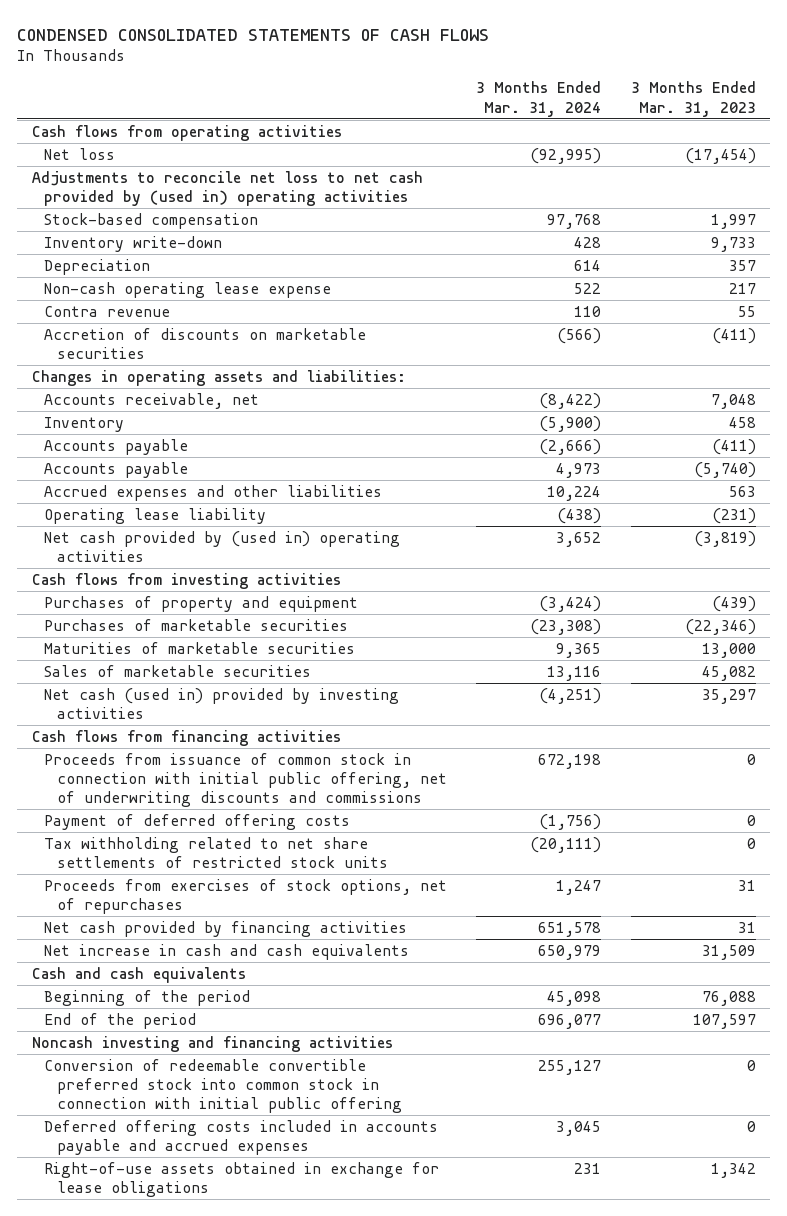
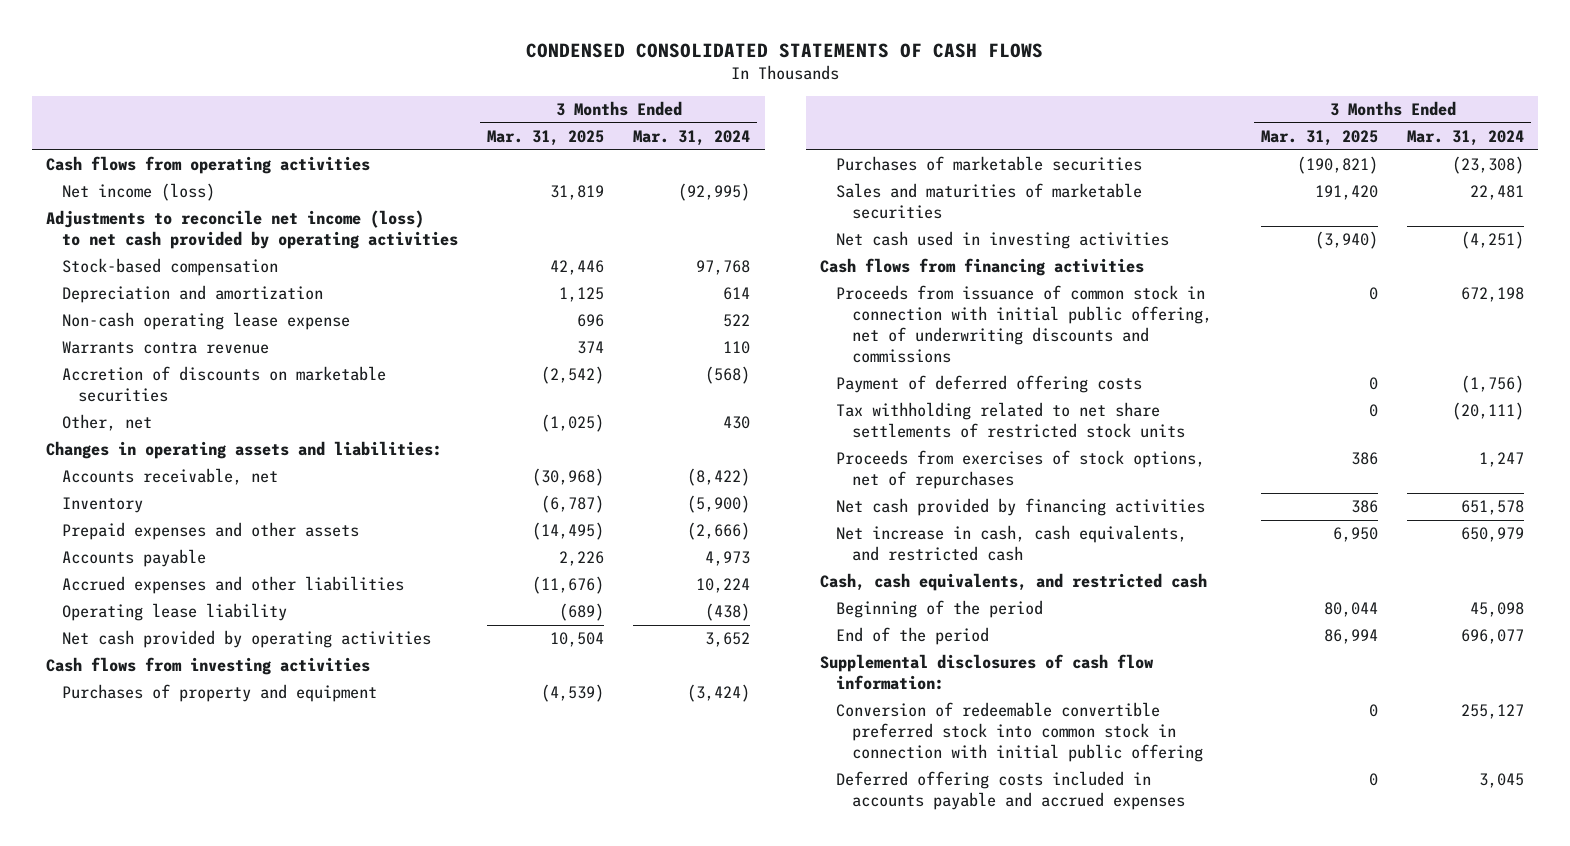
- | 3 Months Ended Mar. 31, 2024 | 3 Months Ended Mar. 31, 2023
+ | 3 Months Ended Mar. 31, 2025 | 3 Months Ended Mar. 31, 2024
- Net loss | (92,995) | (17,454)
- Adjustments to reconcile net loss to net cash provided by (used in) operating activities
+ Net income (loss) | 31,819 | (92,995)
+ Adjustments to reconcile net income (loss) to net cash provided by operating activities
- Inventory write-down | 428 | 9,733
- Depreciation | 614 | 357
+ Depreciation and amortization | 1,125 | 614
- Contra revenue | 110 | 55
- Accretion of discounts on marketable securities | (566) | (411)
+ Warrants contra revenue | 374 | 110
+ Accretion of discounts on marketable securities | (2,542) | (568)
+ Other, net | (1,025) | 430
- Accounts payable | (2,666) | (411)
+ Prepaid expenses and other assets | (14,495) | (2,666)
- Net cash provided by (used in) operating activities | 3,652 | (3,819)
+ Net cash provided by operating activities | 10,504 | 3,652
- Maturities of marketable securities | 9,365 | 13,000
- Sales of marketable securities | 13,116 | 45,082
- Net cash (used in) provided by investing activities | (4,251) | 35,297
+ Sales and maturities of marketable securities | 191,420 | 22,481
+ Net cash used in investing activities | (3,940) | (4,251)
- Net increase in cash and cash equivalents | 650,979 | 31,509
- Cash and cash equivalents
+ Net increase in cash, cash equivalents, and restricted cash | 6,950 | 650,979
+ Cash, cash equivalents, and restricted cash
- Noncash investing and financing activities
+ Supplemental disclosures of cash flow information:
- Right-of-use assets obtained in exchange for lease obligations | 231 | 1,342

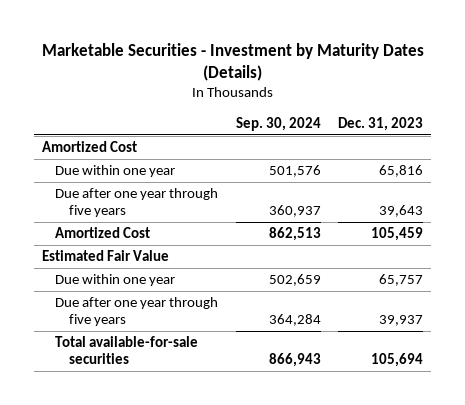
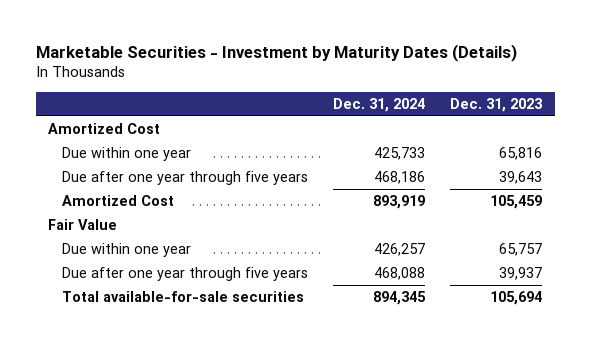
- | Sep. 30, 2024 | Dec. 31, 2023
+ | Dec. 31, 2024 | Dec. 31, 2023
- Estimated Fair Value
+ Fair Value

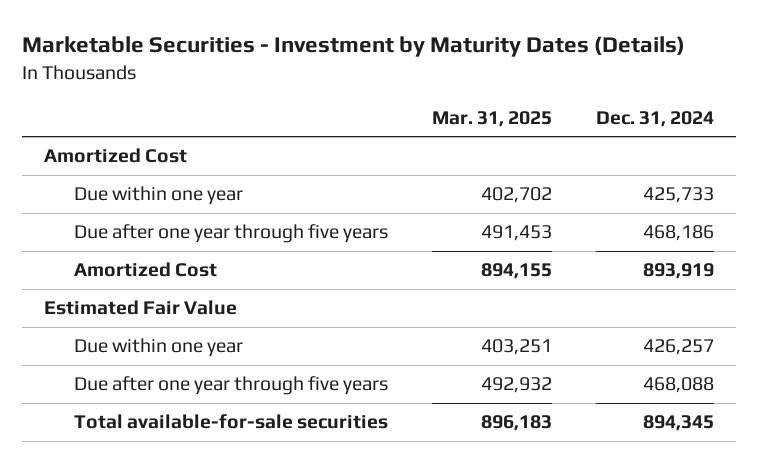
- | Dec. 31, 2024 | Dec. 31, 2023
+ | Mar. 31, 2025 | Dec. 31, 2024
- Fair Value
+ Estimated Fair Value

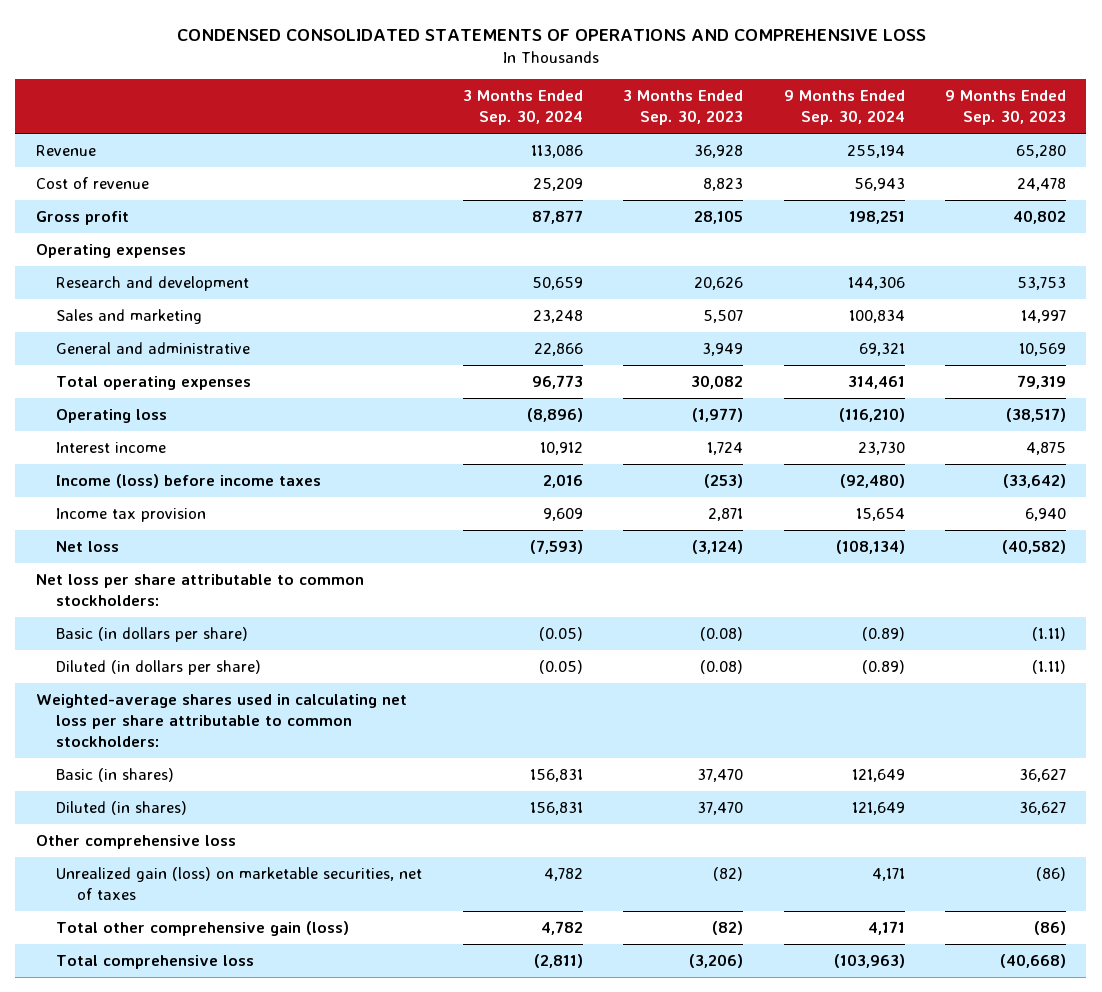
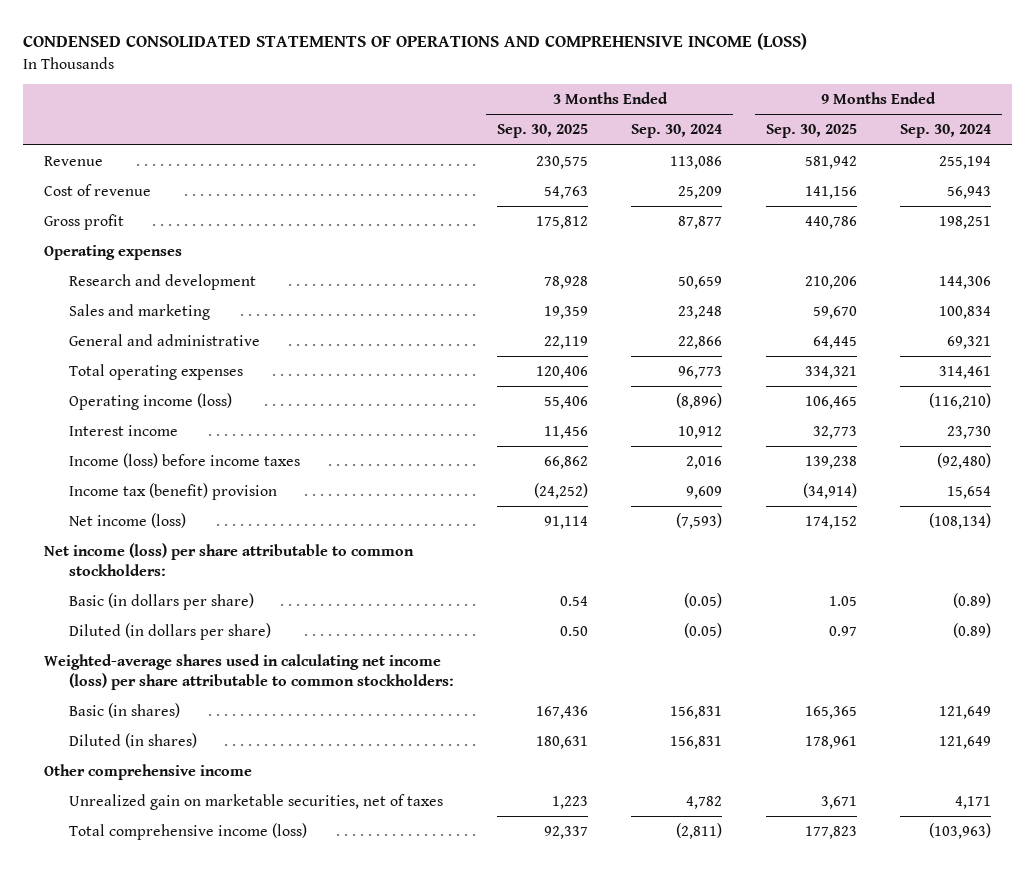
- CONDENSED CONSOLIDATED STATEMENTS OF OPERATIONS AND COMPREHENSIVE LOSS
+ CONDENSED CONSOLIDATED STATEMENTS OF OPERATIONS AND COMPREHENSIVE INCOME (LOSS)
- | 3 Months Ended Sep. 30, 2024 | 3 Months Ended Sep. 30, 2023 | 9 Months Ended Sep. 30, 2024 | 9 Months Ended Sep. 30, 2023
+ | 3 Months Ended Sep. 30, 2025 | 3 Months Ended Sep. 30, 2024 | 9 Months Ended Sep. 30, 2025 | 9 Months Ended Sep. 30, 2024
- Operating loss | (8,896) | (1,977) | (116,210) | (38,517)
+ Operating income (loss) | 55,406 | (8,896) | 106,465 | (116,210)
- Income tax provision | 9,609 | 2,871 | 15,654 | 6,940
- Net loss | (7,593) | (3,124) | (108,134) | (40,582)
- Net loss per share attributable to common stockholders:
+ Income tax (benefit) provision | (24,252) | 9,609 | (34,914) | 15,654
+ Net income (loss) | 91,114 | (7,593) | 174,152 | (108,134)
+ Net income (loss) per share attributable to common stockholders:
- Weighted-average shares used in calculating net loss per share attributable to common stockholders:
+ Weighted-average shares used in calculating net income (loss) per share attributable to common stockholders:
- Other comprehensive loss
- Unrealized gain (loss) on marketable securities, net of taxes | 4,782 | (82) | 4,171 | (86)
- Total other comprehensive gain (loss) | 4,782 | (82) | 4,171 | (86)
- Total comprehensive loss | (2,811) | (3,206) | (103,963) | (40,668)
+ Other comprehensive income
+ Unrealized gain on marketable securities, net of taxes | 1,223 | 4,782 | 3,671 | 4,171
+ Total comprehensive income (loss) | 92,337 | (2,811) | 177,823 | (103,963)

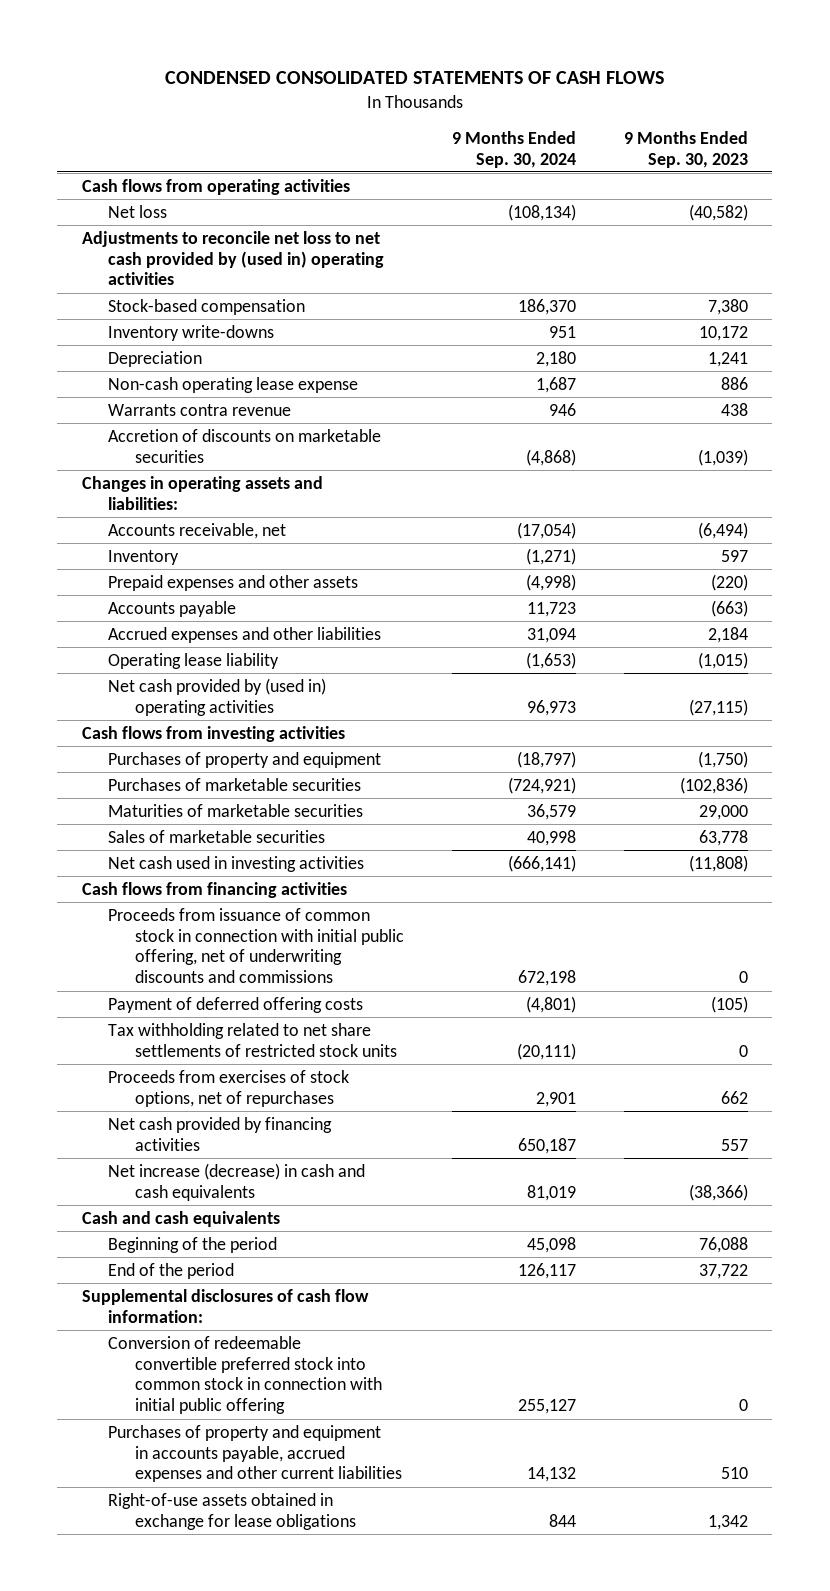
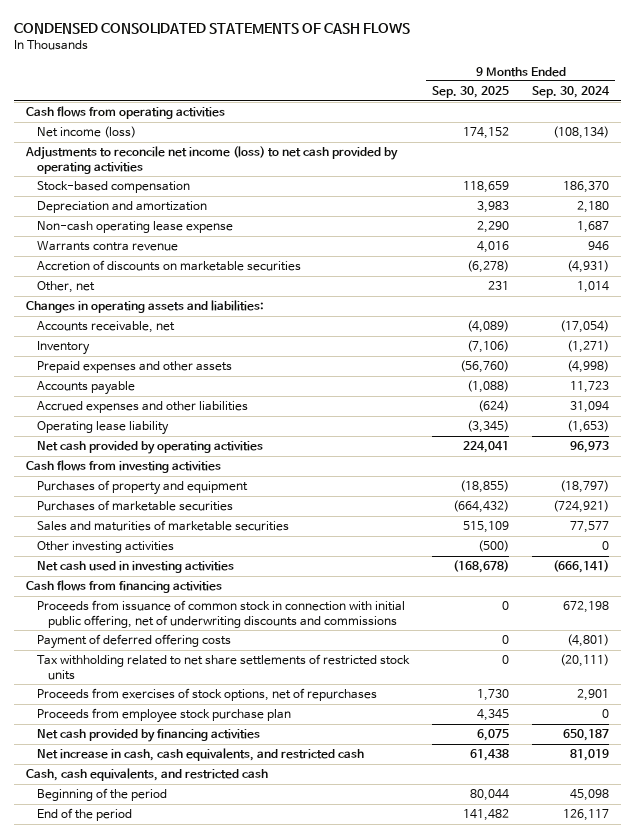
- | 9 Months Ended Sep. 30, 2024 | 9 Months Ended Sep. 30, 2023
+ | 9 Months Ended Sep. 30, 2025 | 9 Months Ended Sep. 30, 2024
- Net loss | (108,134) | (40,582)
- Adjustments to reconcile net loss to net cash provided by (used in) operating activities
+ Net income (loss) | 174,152 | (108,134)
+ Adjustments to reconcile net income (loss) to net cash provided by operating activities
- Inventory write-downs | 951 | 10,172
- Depreciation | 2,180 | 1,241
+ Depreciation and amortization | 3,983 | 2,180
- Accretion of discounts on marketable securities | (4,868) | (1,039)
+ Accretion of discounts on marketable securities | (6,278) | (4,931)
+ Other, net | 231 | 1,014
- Net cash provided by (used in) operating activities | 96,973 | (27,115)
+ Net cash provided by operating activities | 224,041 | 96,973
- Maturities of marketable securities | 36,579 | 29,000
- Sales of marketable securities | 40,998 | 63,778
+ Sales and maturities of marketable securities | 515,109 | 77,577
+ Other investing activities | (500) | 0
+ Proceeds from employee stock purchase plan | 4,345 | 0
- Net increase (decrease) in cash and cash equivalents | 81,019 | (38,366)
- Cash and cash equivalents
+ Net increase in cash, cash equivalents, and restricted cash | 61,438 | 81,019
+ Cash, cash equivalents, and restricted cash
- Supplemental disclosures of cash flow information:
- Conversion of redeemable convertible preferred stock into common stock in connection with initial public offering | 255,127 | 0
- Purchases of property and equipment in accounts payable, accrued expenses and other current liabilities | 14,132 | 510
- Right-of-use assets obtained in exchange for lease obligations | 844 | 1,342

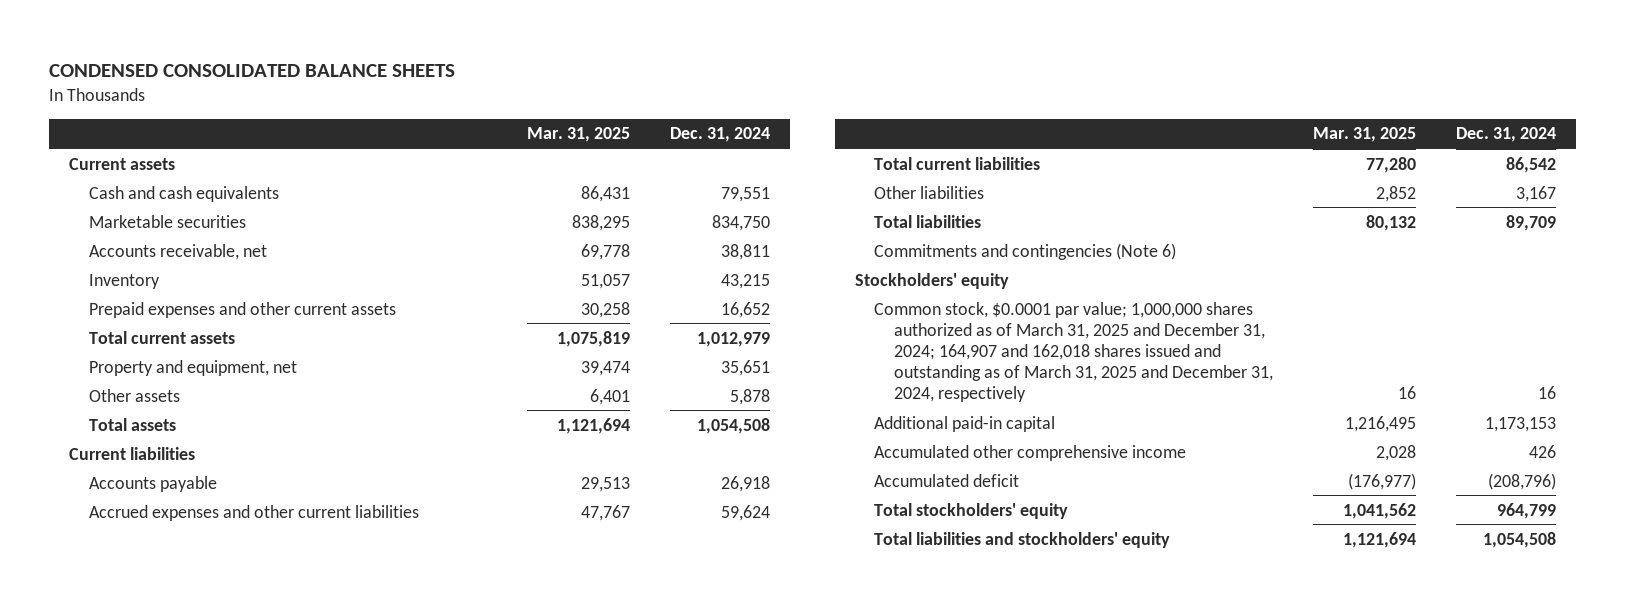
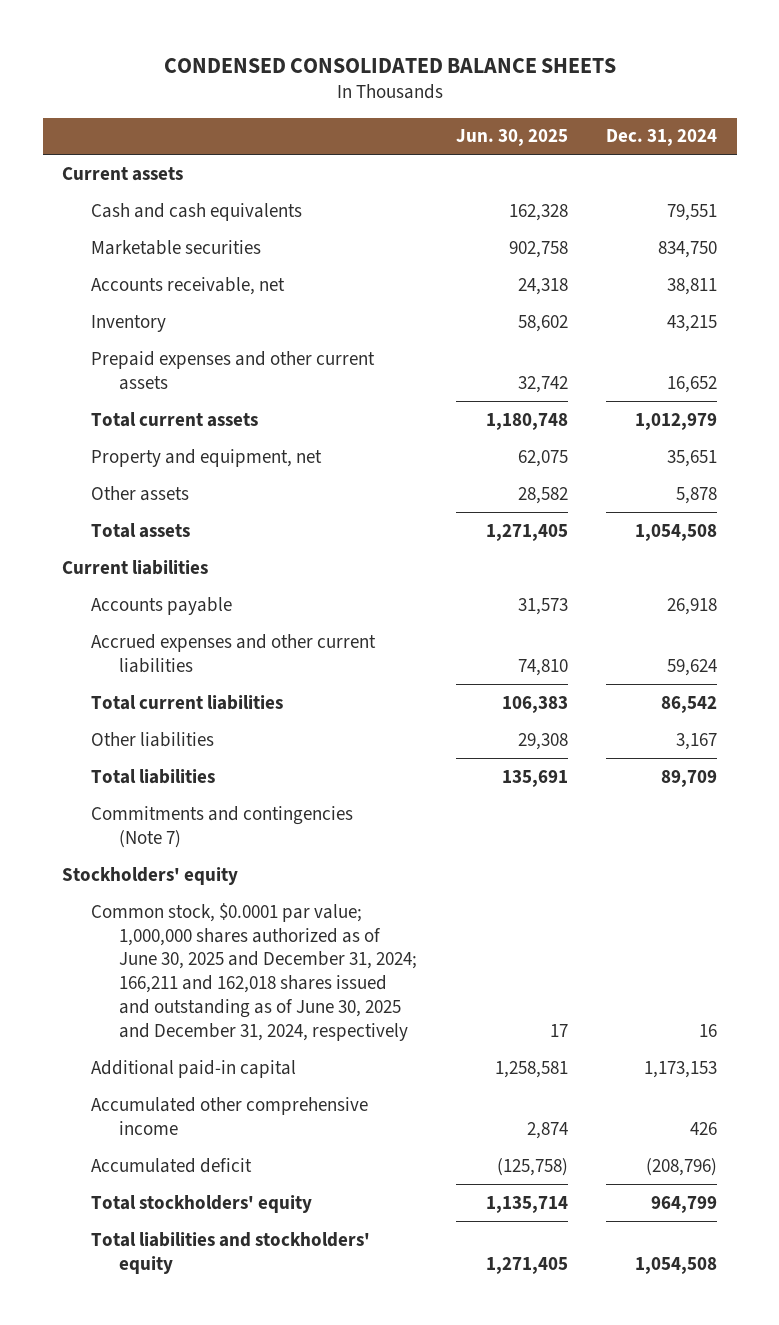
- | Mar. 31, 2025 | Dec. 31, 2024
+ | Jun. 30, 2025 | Dec. 31, 2024
- Commitments and contingencies (Note 6)
+ Commitments and contingencies (Note 7)
- Common stock, $0.0001 par value; 1,000,000 shares authorized as of March 31, 2025 and December 31, 2024; 164,907 and 162,018 shares issued and outstanding as of March 31, 2025 and December 31, 2024, respectively | 16 | 16
+ Common stock, $0.0001 par value; 1,000,000 shares authorized as of June 30, 2025 and December 31, 2024; 166,211 and 162,018 shares issued and outstanding as of June 30, 2025 and December 31, 2024, respectively | 17 | 16

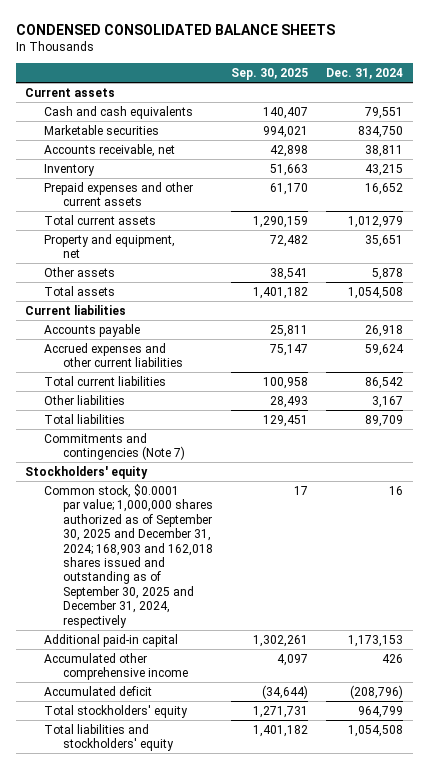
- | Jun. 30, 2025 | Dec. 31, 2024
+ | Sep. 30, 2025 | Dec. 31, 2024
- Common stock, $0.0001 par value; 1,000,000 shares authorized as of June 30, 2025 and December 31, 2024; 166,211 and 162,018 shares issued and outstanding as of June 30, 2025 and December 31, 2024, respectively | 17 | 16
+ Common stock, $0.0001 par value; 1,000,000 shares authorized as of September 30, 2025 and December 31, 2024; 168,903 and 162,018 shares issued and outstanding as of September 30, 2025 and December 31, 2024, respectively | 17 | 16

